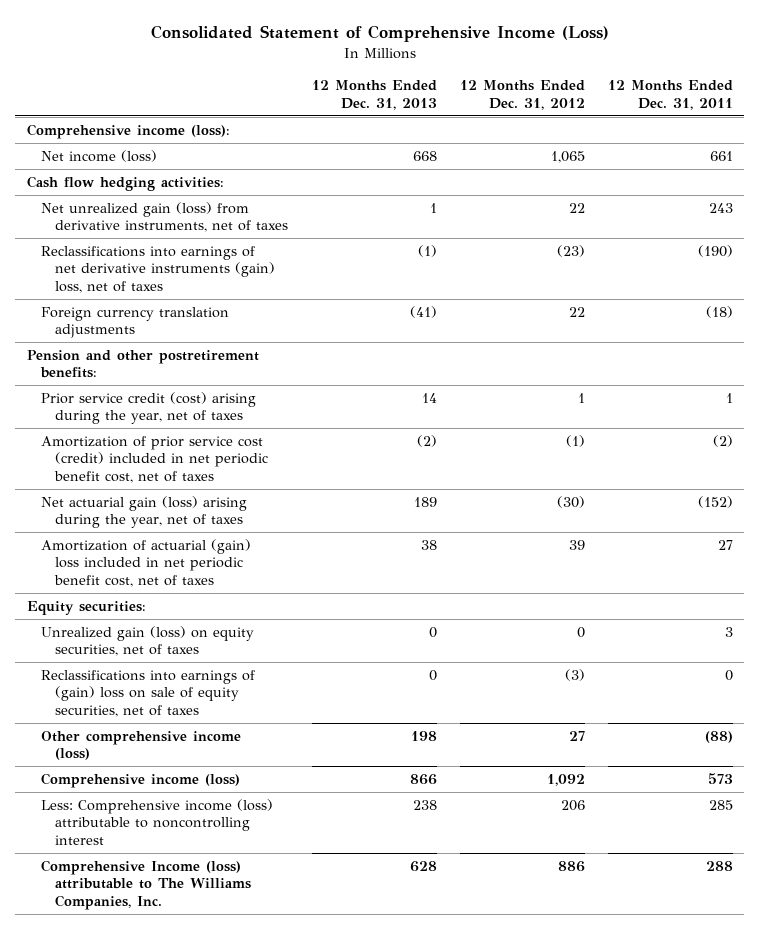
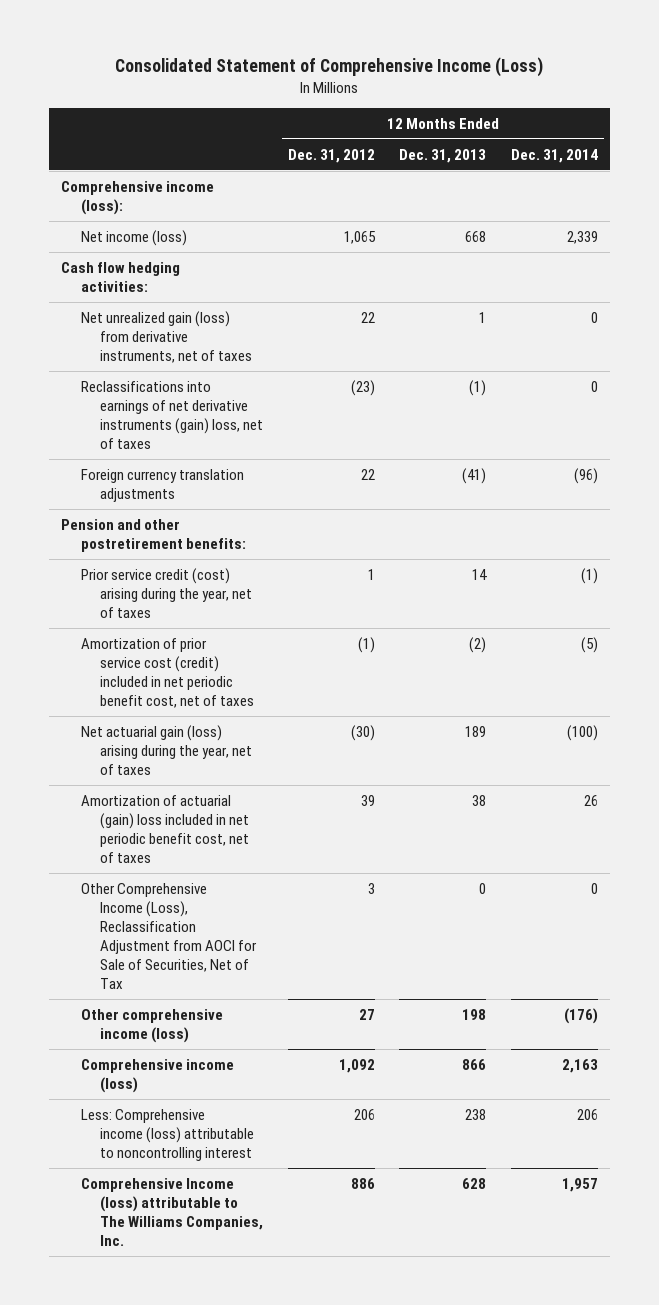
- | 12 Months Ended Dec. 31, 2013 | 12 Months Ended Dec. 31, 2012 | 12 Months Ended Dec. 31, 2011
+ | 12 Months Ended Dec. 31, 2012 | 12 Months Ended Dec. 31, 2013 | 12 Months Ended Dec. 31, 2014
- Equity securities:
- Unrealized gain (loss) on equity securities, net of taxes | 0 | 0 | 3
- Reclassifications into earnings of (gain) loss on sale of equity securities, net of taxes | 0 | (3) | 0
+ Other Comprehensive Income (Loss), Reclassification Adjustment from AOCI for Sale of Securities, Net of Tax | 3 | 0 | 0

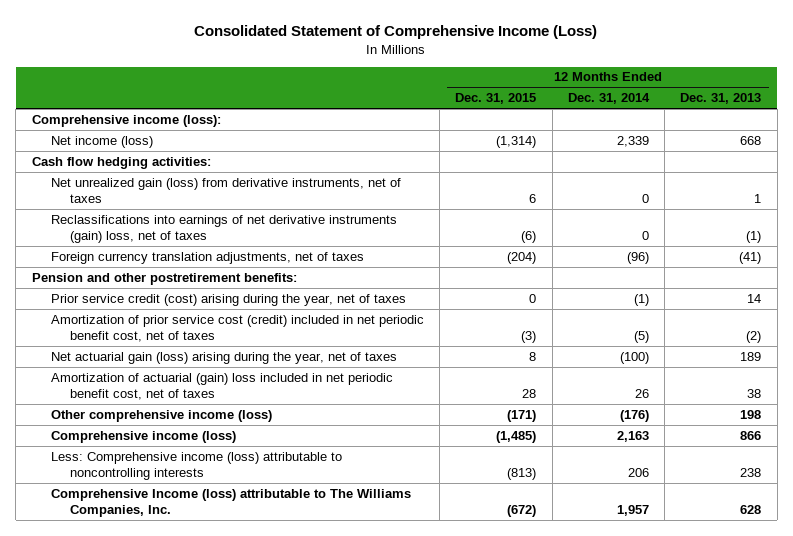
- | 12 Months Ended Dec. 31, 2012 | 12 Months Ended Dec. 31, 2013 | 12 Months Ended Dec. 31, 2014
+ | 12 Months Ended Dec. 31, 2015 | 12 Months Ended Dec. 31, 2014 | 12 Months Ended Dec. 31, 2013
- Foreign currency translation adjustments | 22 | (41) | (96)
+ Foreign currency translation adjustments, net of taxes | (204) | (96) | (41)
- Other Comprehensive Income (Loss), Reclassification Adjustment from AOCI for Sale of Securities, Net of Tax | 3 | 0 | 0
- Less: Comprehensive income (loss) attributable to noncontrolling interest | 206 | 238 | 206
+ Less: Comprehensive income (loss) attributable to noncontrolling interests | (813) | 206 | 238

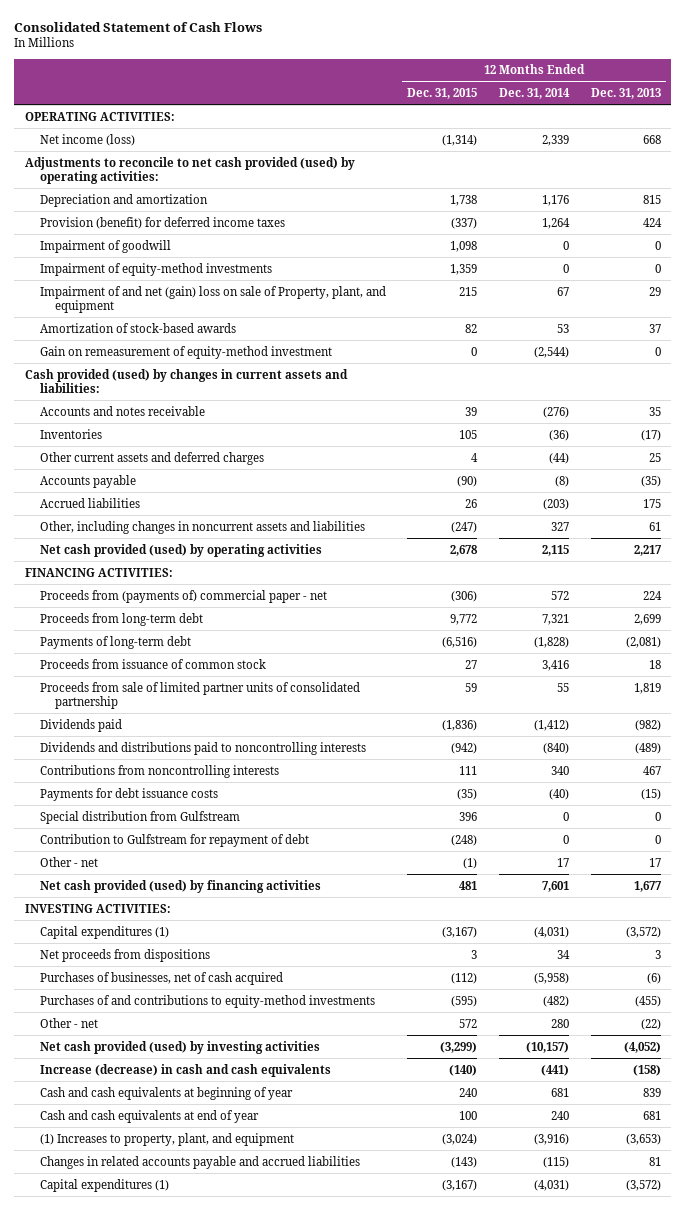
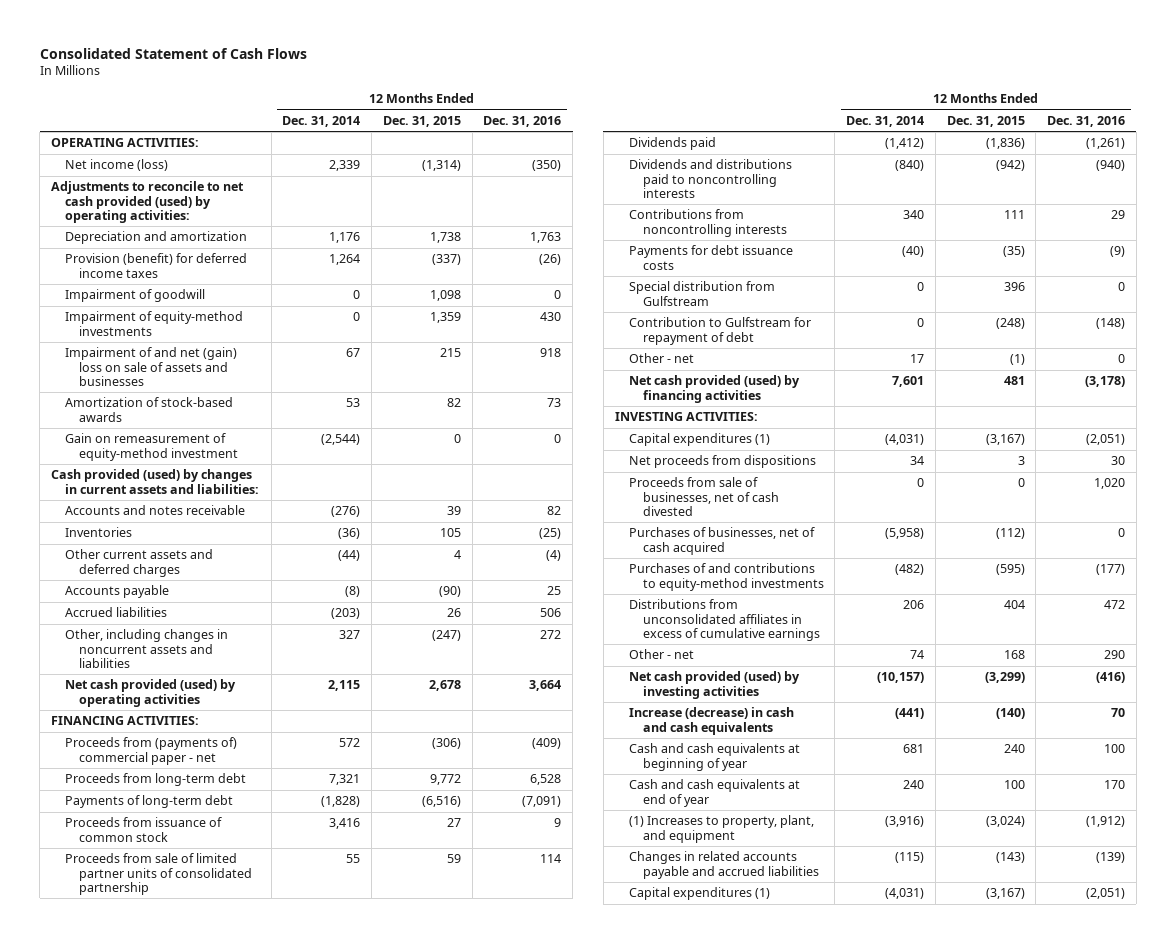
- | 12 Months Ended Dec. 31, 2015 | 12 Months Ended Dec. 31, 2014 | 12 Months Ended Dec. 31, 2013
+ | 12 Months Ended Dec. 31, 2014 | 12 Months Ended Dec. 31, 2015 | 12 Months Ended Dec. 31, 2016
- Impairment of and net (gain) loss on sale of Property, plant, and equipment | 215 | 67 | 29
+ Impairment of and net (gain) loss on sale of assets and businesses | 67 | 215 | 918
+ Proceeds from sale of businesses, net of cash divested | 0 | 0 | 1,020
- Other - net | 572 | 280 | (22)
+ Distributions from unconsolidated affiliates in excess of cumulative earnings | 206 | 404 | 472
+ Other - net | 74 | 168 | 290

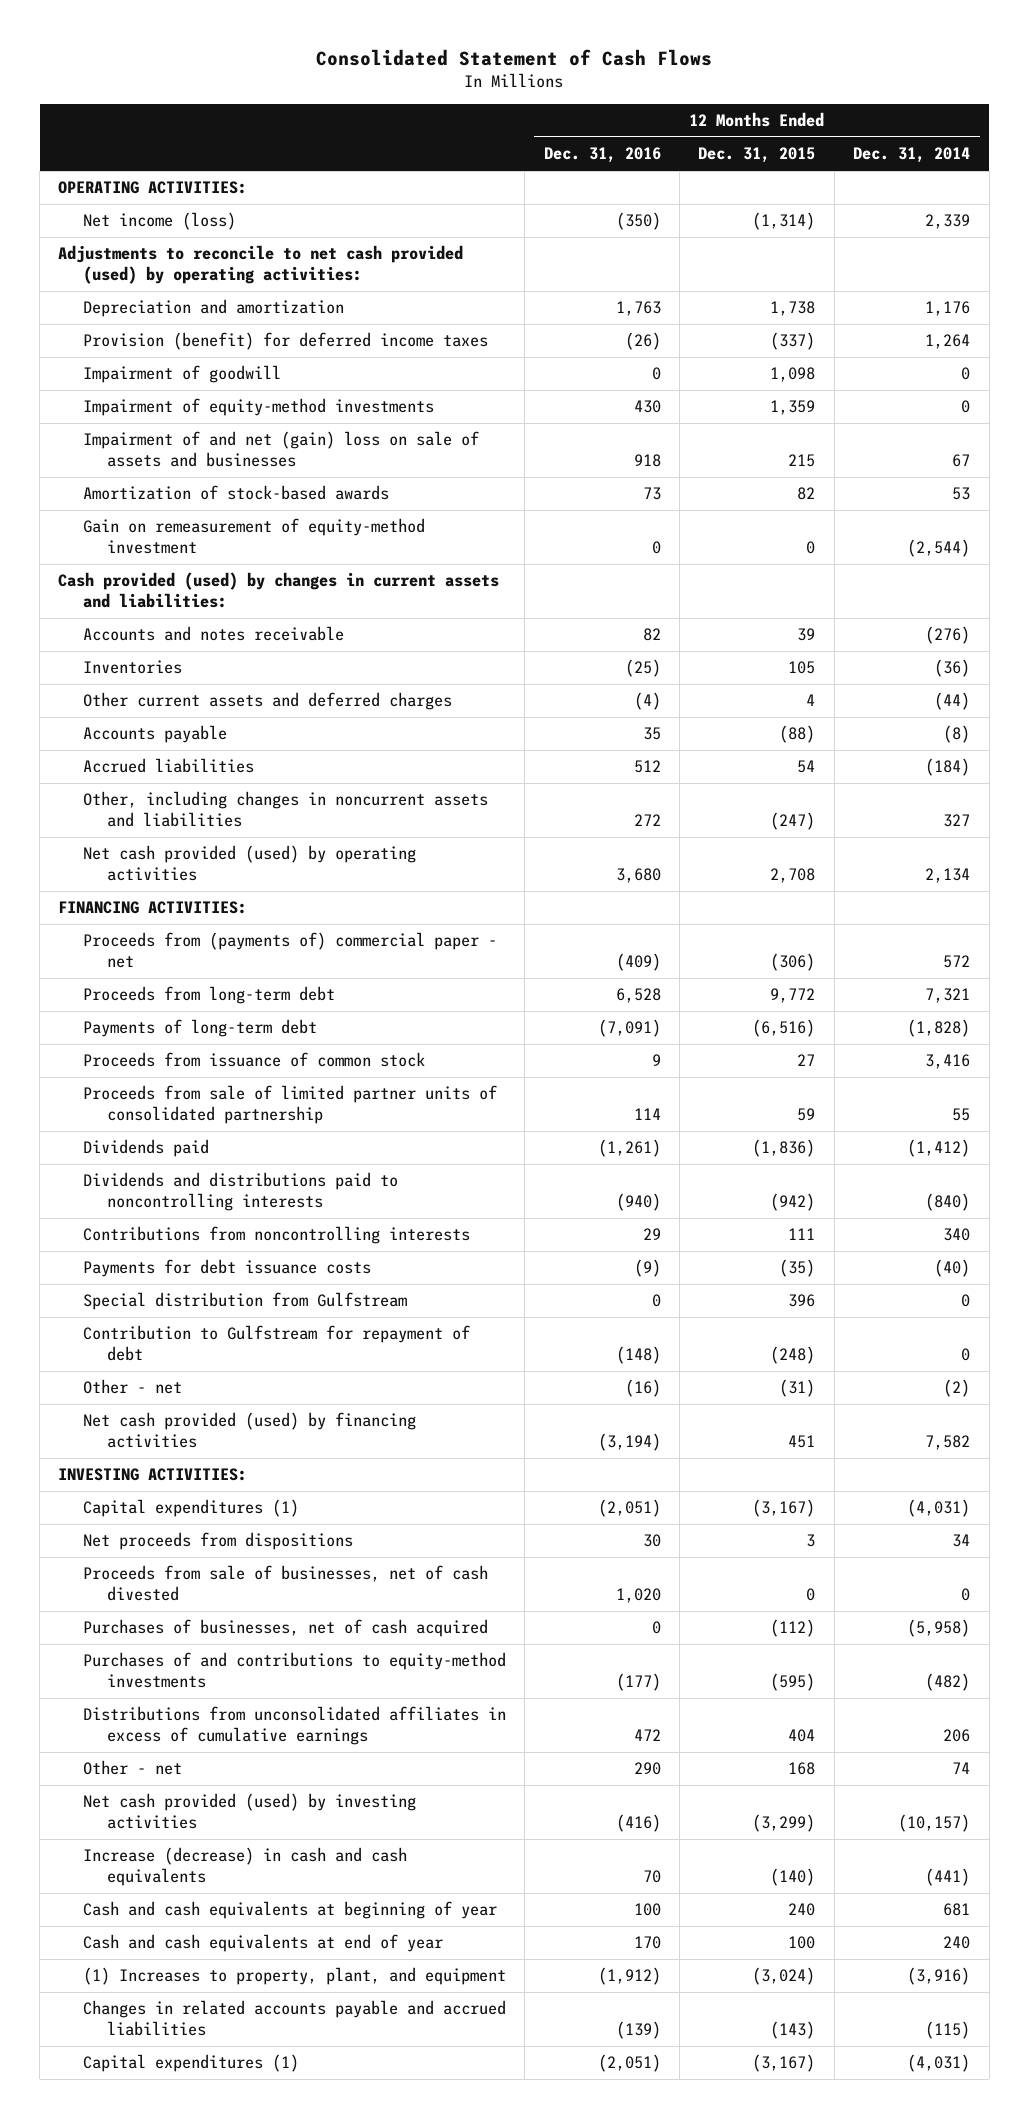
- | 12 Months Ended Dec. 31, 2014 | 12 Months Ended Dec. 31, 2015 | 12 Months Ended Dec. 31, 2016
+ | 12 Months Ended Dec. 31, 2016 | 12 Months Ended Dec. 31, 2015 | 12 Months Ended Dec. 31, 2014
- Accounts payable | (8) | (90) | 25
- Accrued liabilities | (203) | 26 | 506
+ Accounts payable | 35 | (88) | (8)
+ Accrued liabilities | 512 | 54 | (184)
- Net cash provided (used) by operating activities | 2,115 | 2,678 | 3,664
+ Net cash provided (used) by operating activities | 3,680 | 2,708 | 2,134
- Other - net | 17 | (1) | 0
- Net cash provided (used) by financing activities | 7,601 | 481 | (3,178)
+ Other - net | (16) | (31) | (2)
+ Net cash provided (used) by financing activities | (3,194) | 451 | 7,582

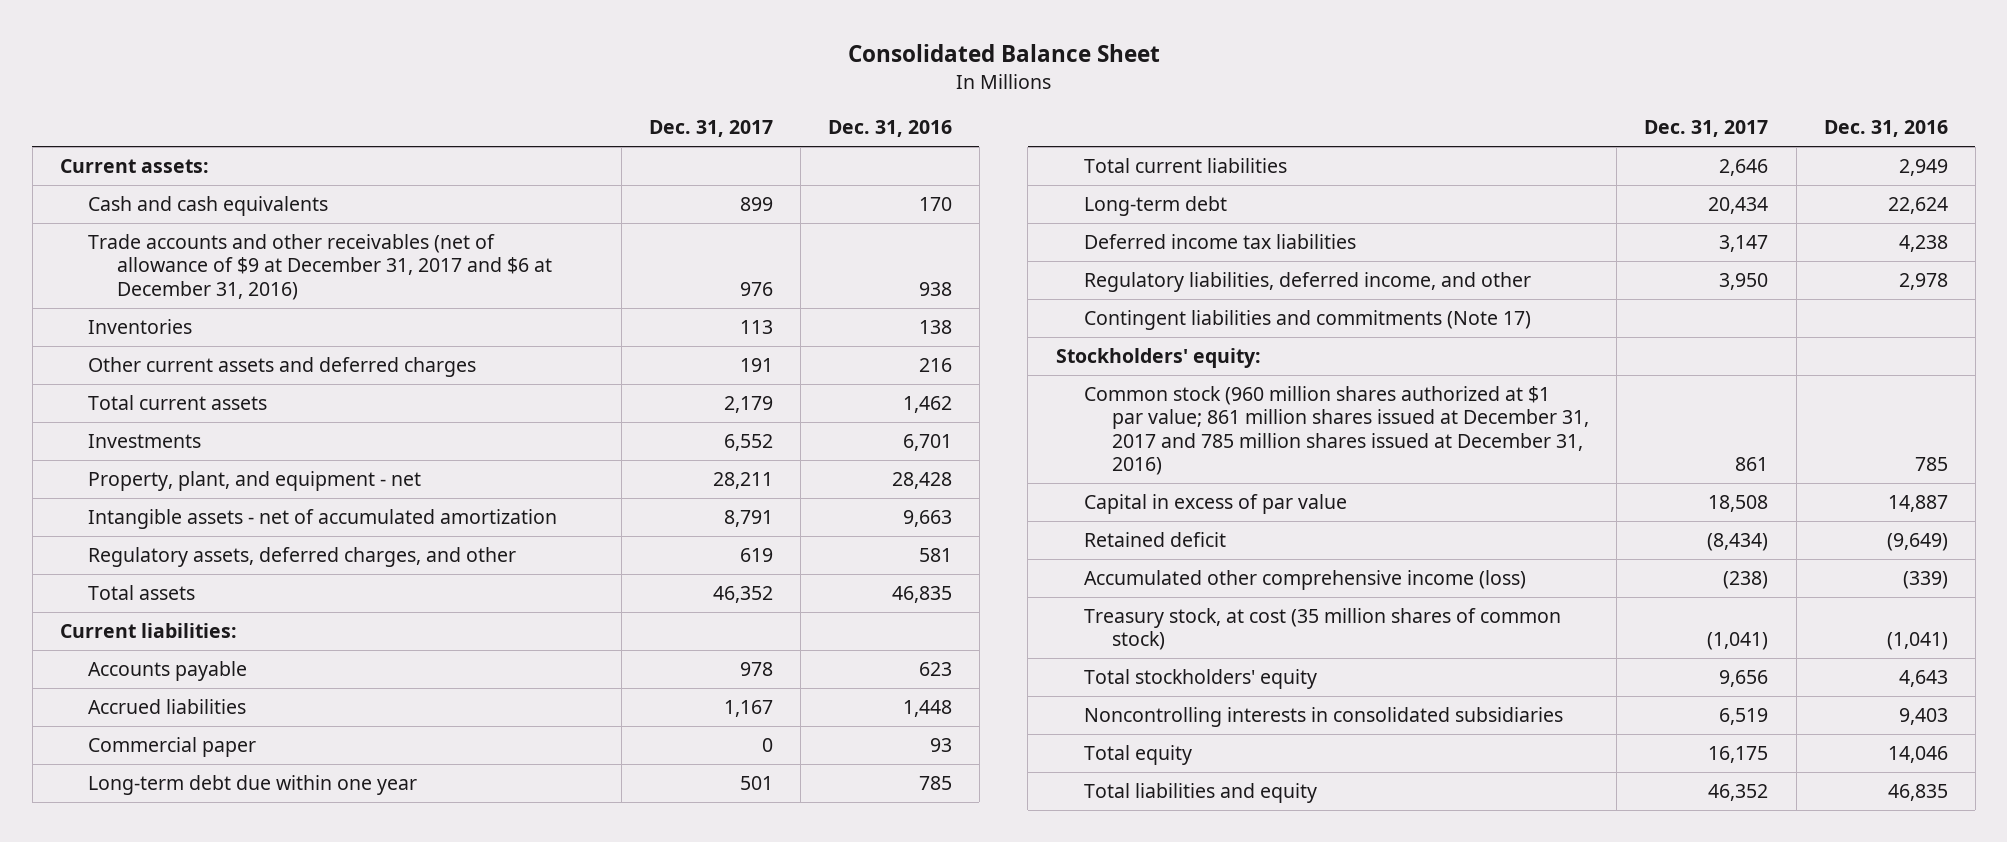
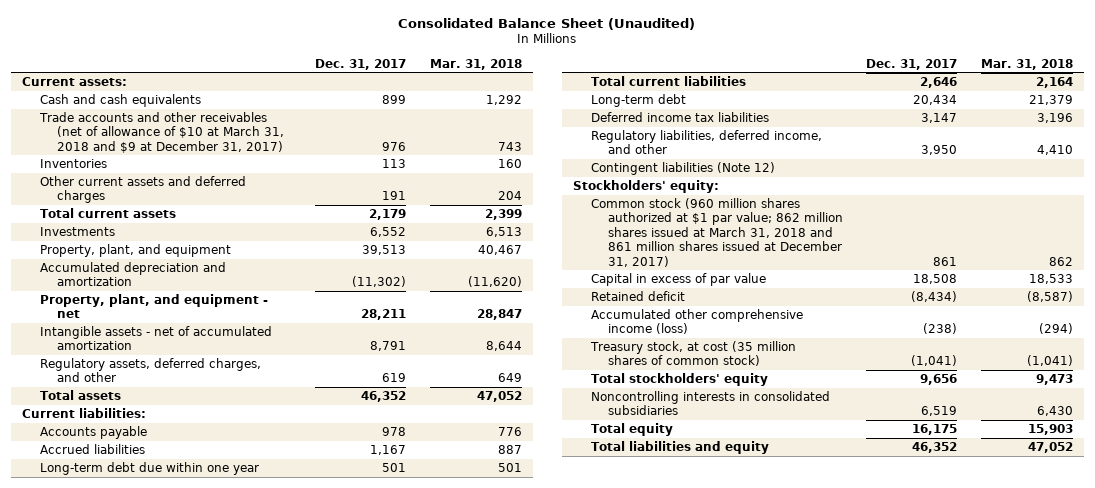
- Consolidated Balance Sheet
+ Consolidated Balance Sheet (Unaudited)
- | Dec. 31, 2017 | Dec. 31, 2016
+ | Dec. 31, 2017 | Mar. 31, 2018
- Trade accounts and other receivables (net of allowance of $9 at December 31, 2017 and $6 at December 31, 2016) | 976 | 938
+ Trade accounts and other receivables (net of allowance of $10 at March 31, 2018 and $9 at December 31, 2017) | 976 | 743
+ Property, plant, and equipment | 39,513 | 40,467
+ Accumulated depreciation and amortization | (11,302) | (11,620)
- Commercial paper | 0 | 93
- Contingent liabilities and commitments (Note 17)
+ Contingent liabilities (Note 12)
- Common stock (960 million shares authorized at $1 par value; 861 million shares issued at December 31, 2017 and 785 million shares issued at December 31, 2016) | 861 | 785
+ Common stock (960 million shares authorized at $1 par value; 862 million shares issued at March 31, 2018 and 861 million shares issued at December 31, 2017) | 861 | 862

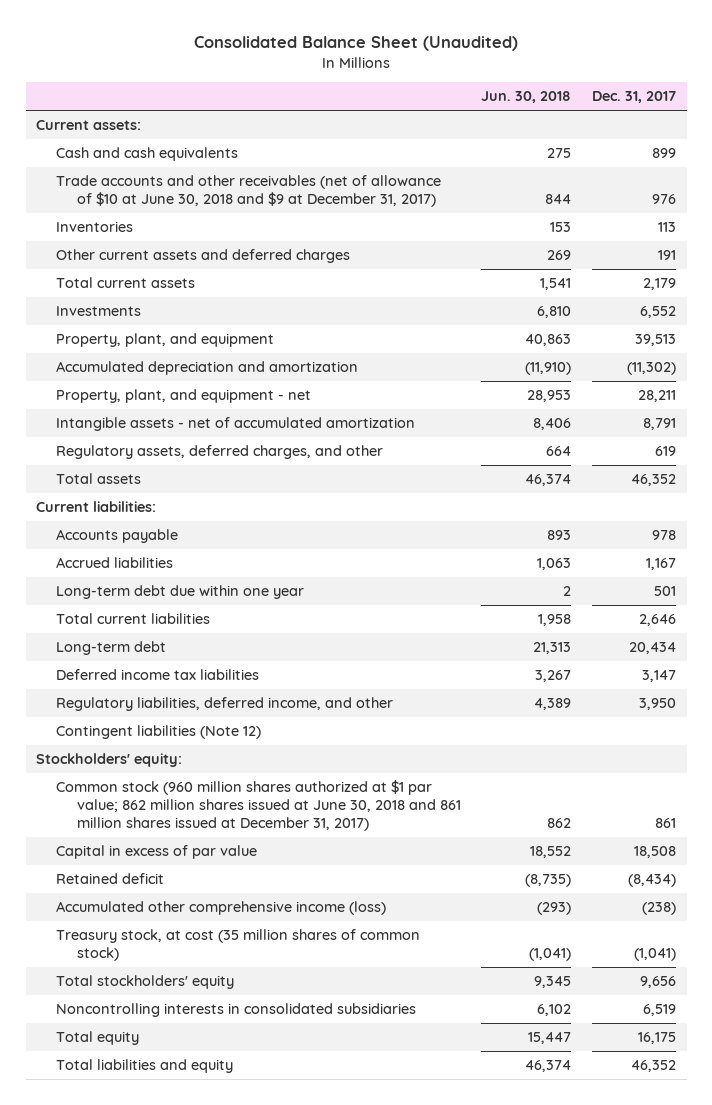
- | Dec. 31, 2017 | Mar. 31, 2018
+ | Jun. 30, 2018 | Dec. 31, 2017
- Trade accounts and other receivables (net of allowance of $10 at March 31, 2018 and $9 at December 31, 2017) | 976 | 743
+ Trade accounts and other receivables (net of allowance of $10 at June 30, 2018 and $9 at December 31, 2017) | 844 | 976
- Common stock (960 million shares authorized at $1 par value; 862 million shares issued at March 31, 2018 and 861 million shares issued at December 31, 2017) | 861 | 862
+ Common stock (960 million shares authorized at $1 par value; 862 million shares issued at June 30, 2018 and 861 million shares issued at December 31, 2017) | 862 | 861

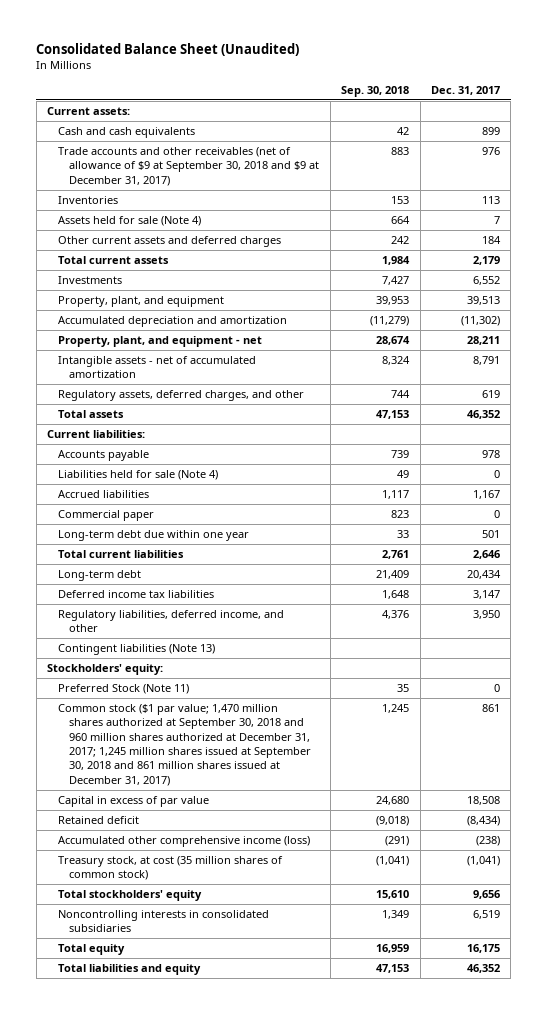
- | Jun. 30, 2018 | Dec. 31, 2017
+ | Sep. 30, 2018 | Dec. 31, 2017
- Trade accounts and other receivables (net of allowance of $10 at June 30, 2018 and $9 at December 31, 2017) | 844 | 976
+ Trade accounts and other receivables (net of allowance of $9 at September 30, 2018 and $9 at December 31, 2017) | 883 | 976
- Other current assets and deferred charges | 269 | 191
+ Assets held for sale (Note 4) | 664 | 7
+ Other current assets and deferred charges | 242 | 184
+ Liabilities held for sale (Note 4) | 49 | 0
+ Commercial paper | 823 | 0
- Contingent liabilities (Note 12)
+ Contingent liabilities (Note 13)
- Common stock (960 million shares authorized at $1 par value; 862 million shares issued at June 30, 2018 and 861 million shares issued at December 31, 2017) | 862 | 861
+ Preferred Stock (Note 11) | 35 | 0
+ Common stock ($1 par value; 1,470 million shares authorized at September 30, 2018 and 960 million shares authorized at December 31, 2017; 1,245 million shares issued at September 30, 2018 and 861 million shares issued at December 31, 2017) | 1,245 | 861

